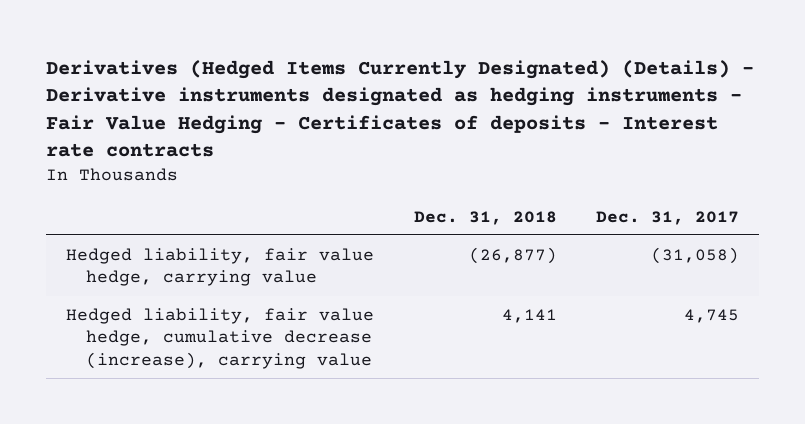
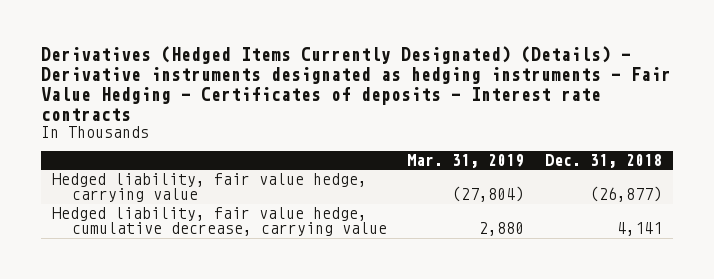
- | Dec. 31, 2018 | Dec. 31, 2017
+ | Mar. 31, 2019 | Dec. 31, 2018
- Hedged liability, fair value hedge, cumulative decrease (increase), carrying value | 4,141 | 4,745
+ Hedged liability, fair value hedge, cumulative decrease, carrying value | 2,880 | 4,141

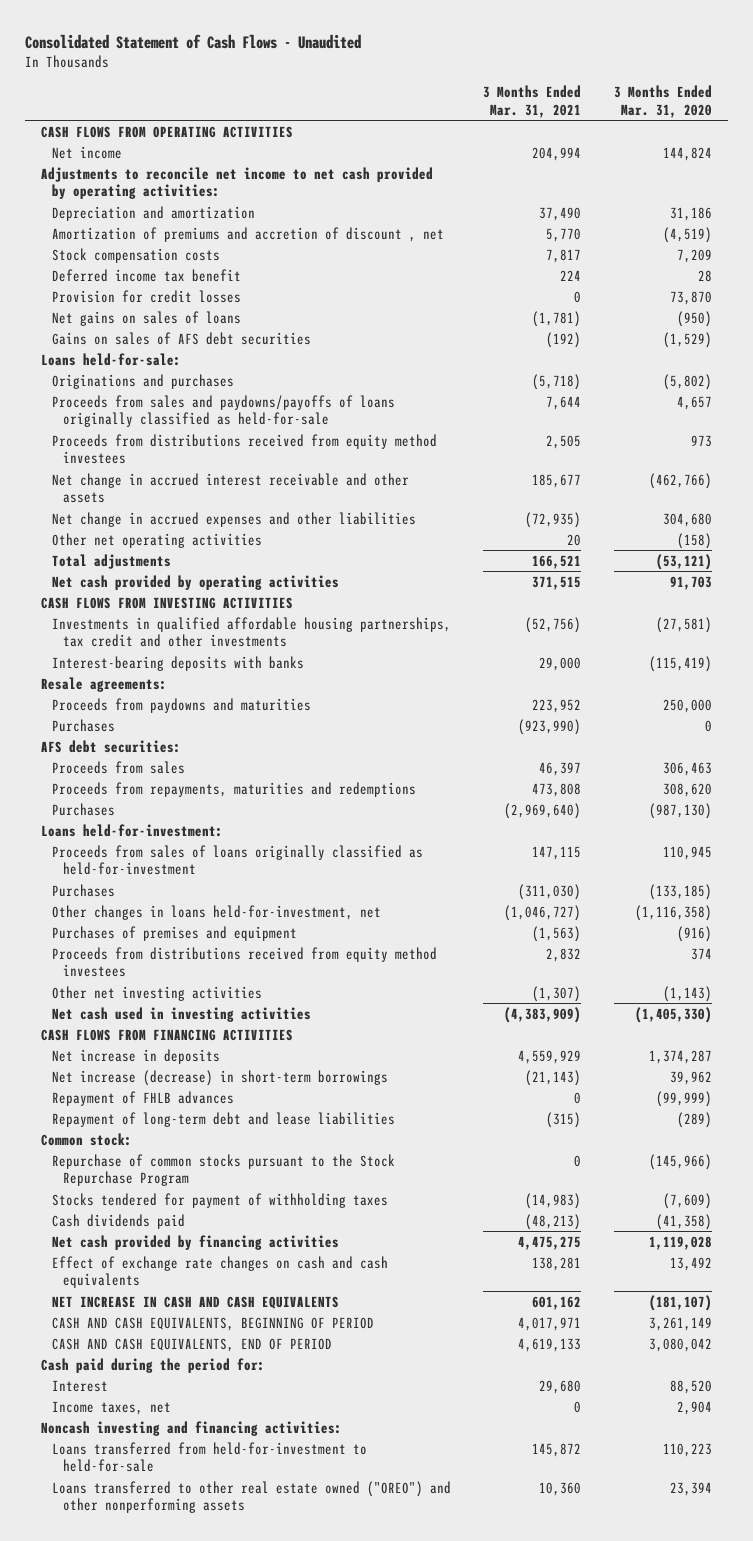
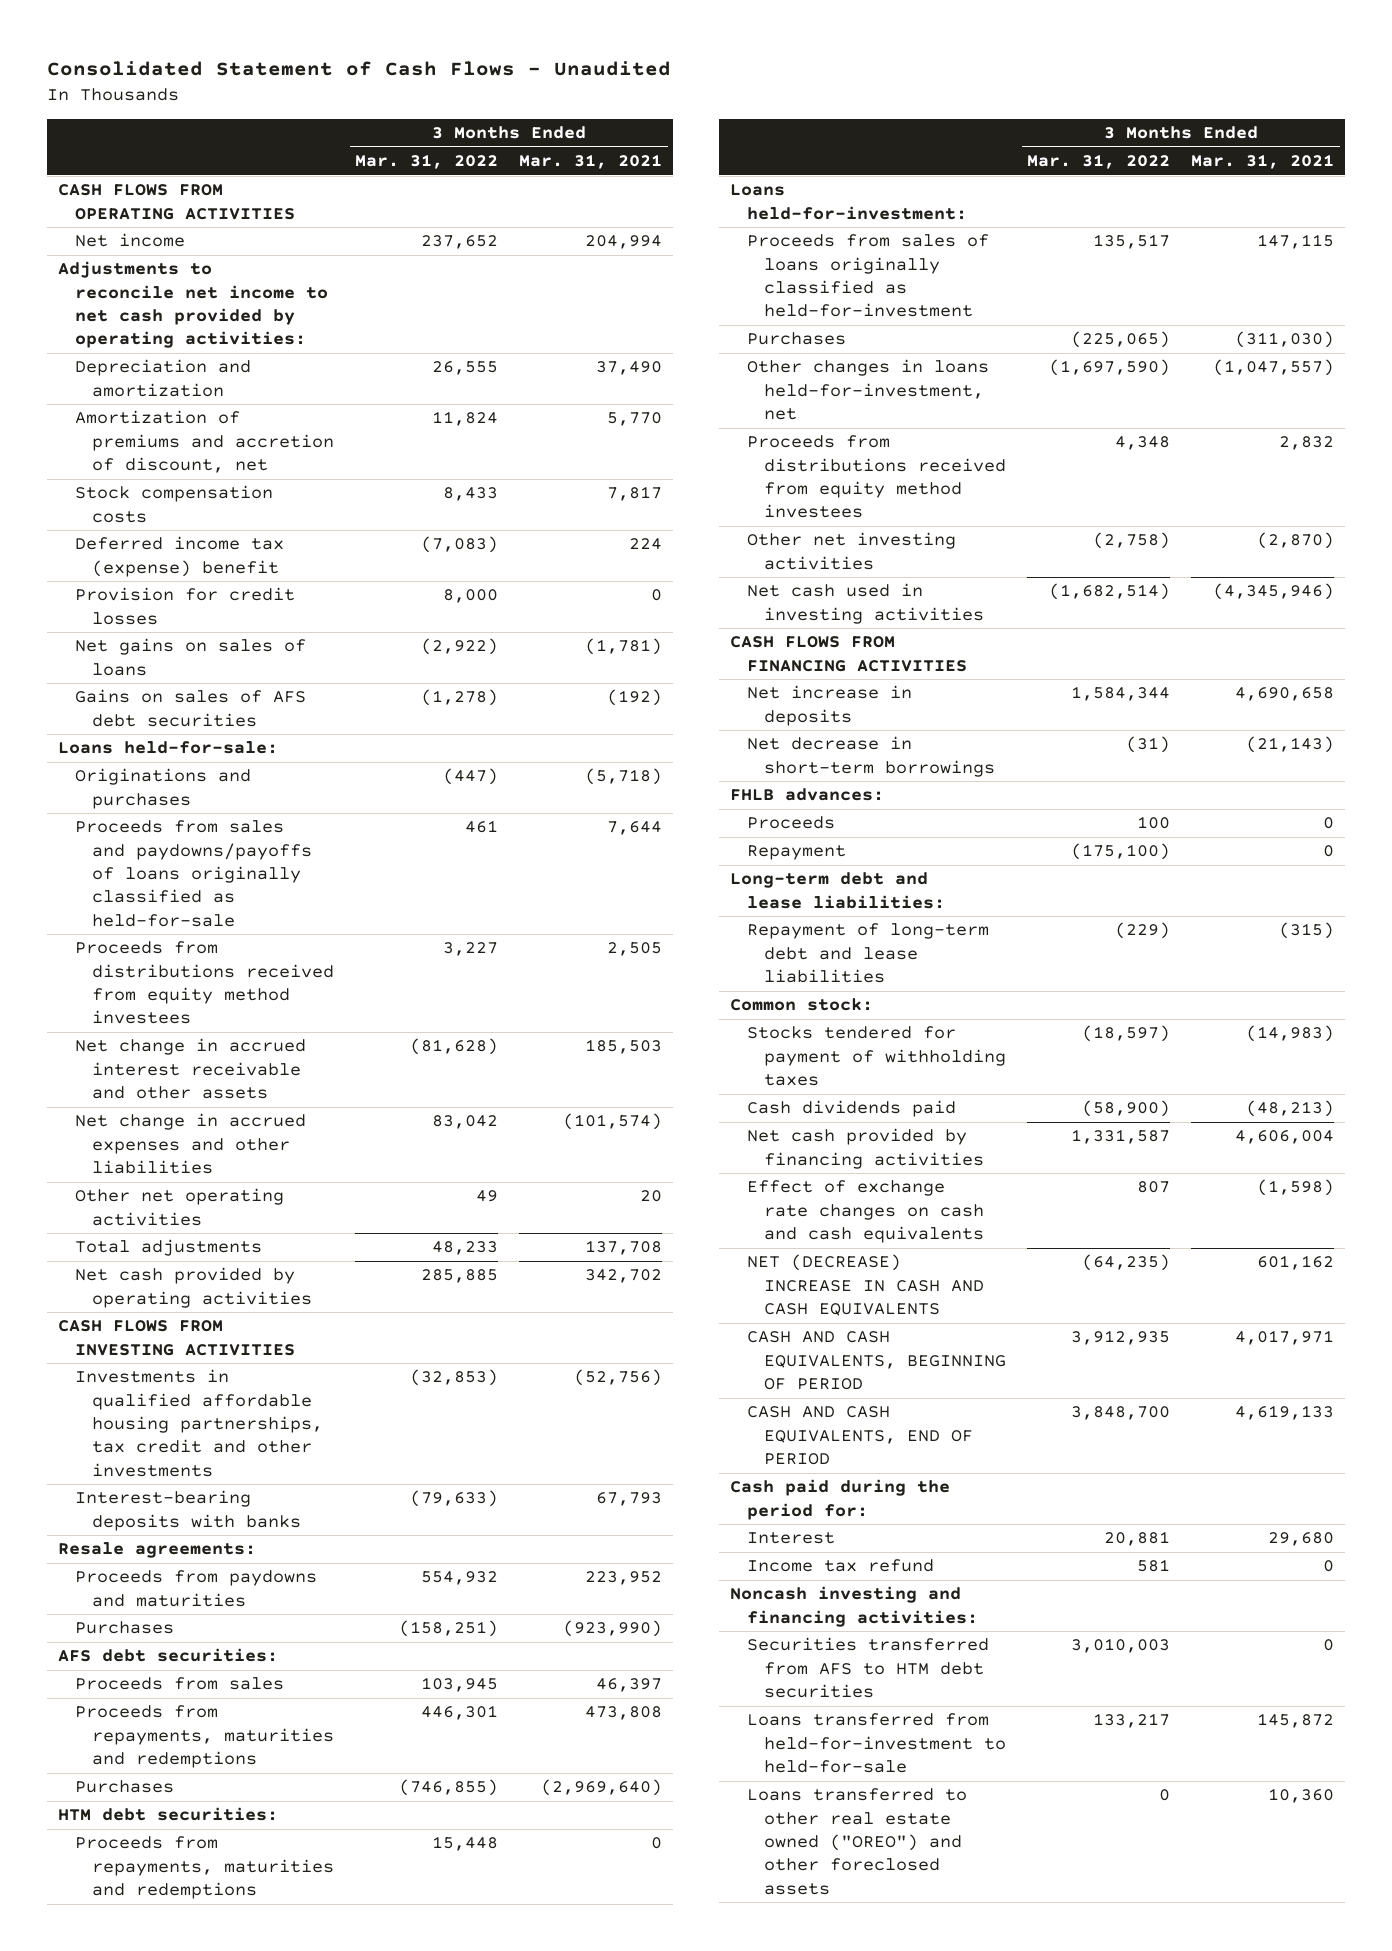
- | 3 Months Ended Mar. 31, 2021 | 3 Months Ended Mar. 31, 2020
+ | 3 Months Ended Mar. 31, 2022 | 3 Months Ended Mar. 31, 2021
- Amortization of premiums and accretion of discount , net | 5,770 | (4,519)
+ Amortization of premiums and accretion of discount, net | 11,824 | 5,770
- Deferred income tax benefit | 224 | 28
+ Deferred income tax (expense) benefit | (7,083) | 224
- Net change in accrued interest receivable and other assets | 185,677 | (462,766)
- Net change in accrued expenses and other liabilities | (72,935) | 304,680
+ Net change in accrued interest receivable and other assets | (81,628) | 185,503
+ Net change in accrued expenses and other liabilities | 83,042 | (101,574)
- Total adjustments | 166,521 | (53,121)
- Net cash provided by operating activities | 371,515 | 91,703
+ Total adjustments | 48,233 | 137,708
+ Net cash provided by operating activities | 285,885 | 342,702
- Interest-bearing deposits with banks | 29,000 | (115,419)
+ Interest-bearing deposits with banks | (79,633) | 67,793
+ HTM debt securities:
+ Proceeds from repayments, maturities and redemptions | 15,448 | 0
- Other changes in loans held-for-investment, net | (1,046,727) | (1,116,358)
- Purchases of premises and equipment | (1,563) | (916)
+ Other changes in loans held-for-investment, net | (1,697,590) | (1,047,557)
- Other net investing activities | (1,307) | (1,143)
- Net cash used in investing activities | (4,383,909) | (1,405,330)
+ Other net investing activities | (2,758) | (2,870)
+ Net cash used in investing activities | (1,682,514) | (4,345,946)
- Net increase in deposits | 4,559,929 | 1,374,287
- Net increase (decrease) in short-term borrowings | (21,143) | 39,962
- Repayment of FHLB advances | 0 | (99,999)
+ Net increase in deposits | 1,584,344 | 4,690,658
+ Net decrease in short-term borrowings | (31) | (21,143)
+ FHLB advances:
+ Proceeds | 100 | 0
+ Repayment | (175,100) | 0
+ Long-term debt and lease liabilities:
- Repurchase of common stocks pursuant to the Stock Repurchase Program | 0 | (145,966)
- Net cash provided by financing activities | 4,475,275 | 1,119,028
- Effect of exchange rate changes on cash and cash equivalents | 138,281 | 13,492
- NET INCREASE IN CASH AND CASH EQUIVALENTS | 601,162 | (181,107)
+ Net cash provided by financing activities | 1,331,587 | 4,606,004
+ Effect of exchange rate changes on cash and cash equivalents | 807 | (1,598)
+ NET (DECREASE) INCREASE IN CASH AND CASH EQUIVALENTS | (64,235) | 601,162
- Income taxes, net | 0 | 2,904
+ Income tax refund | 581 | 0
+ Securities transferred from AFS to HTM debt securities | 3,010,003 | 0
- Loans transferred to other real estate owned ("OREO") and other nonperforming assets | 10,360 | 23,394
+ Loans transferred to other real estate owned ("OREO") and other foreclosed assets | 0 | 10,360

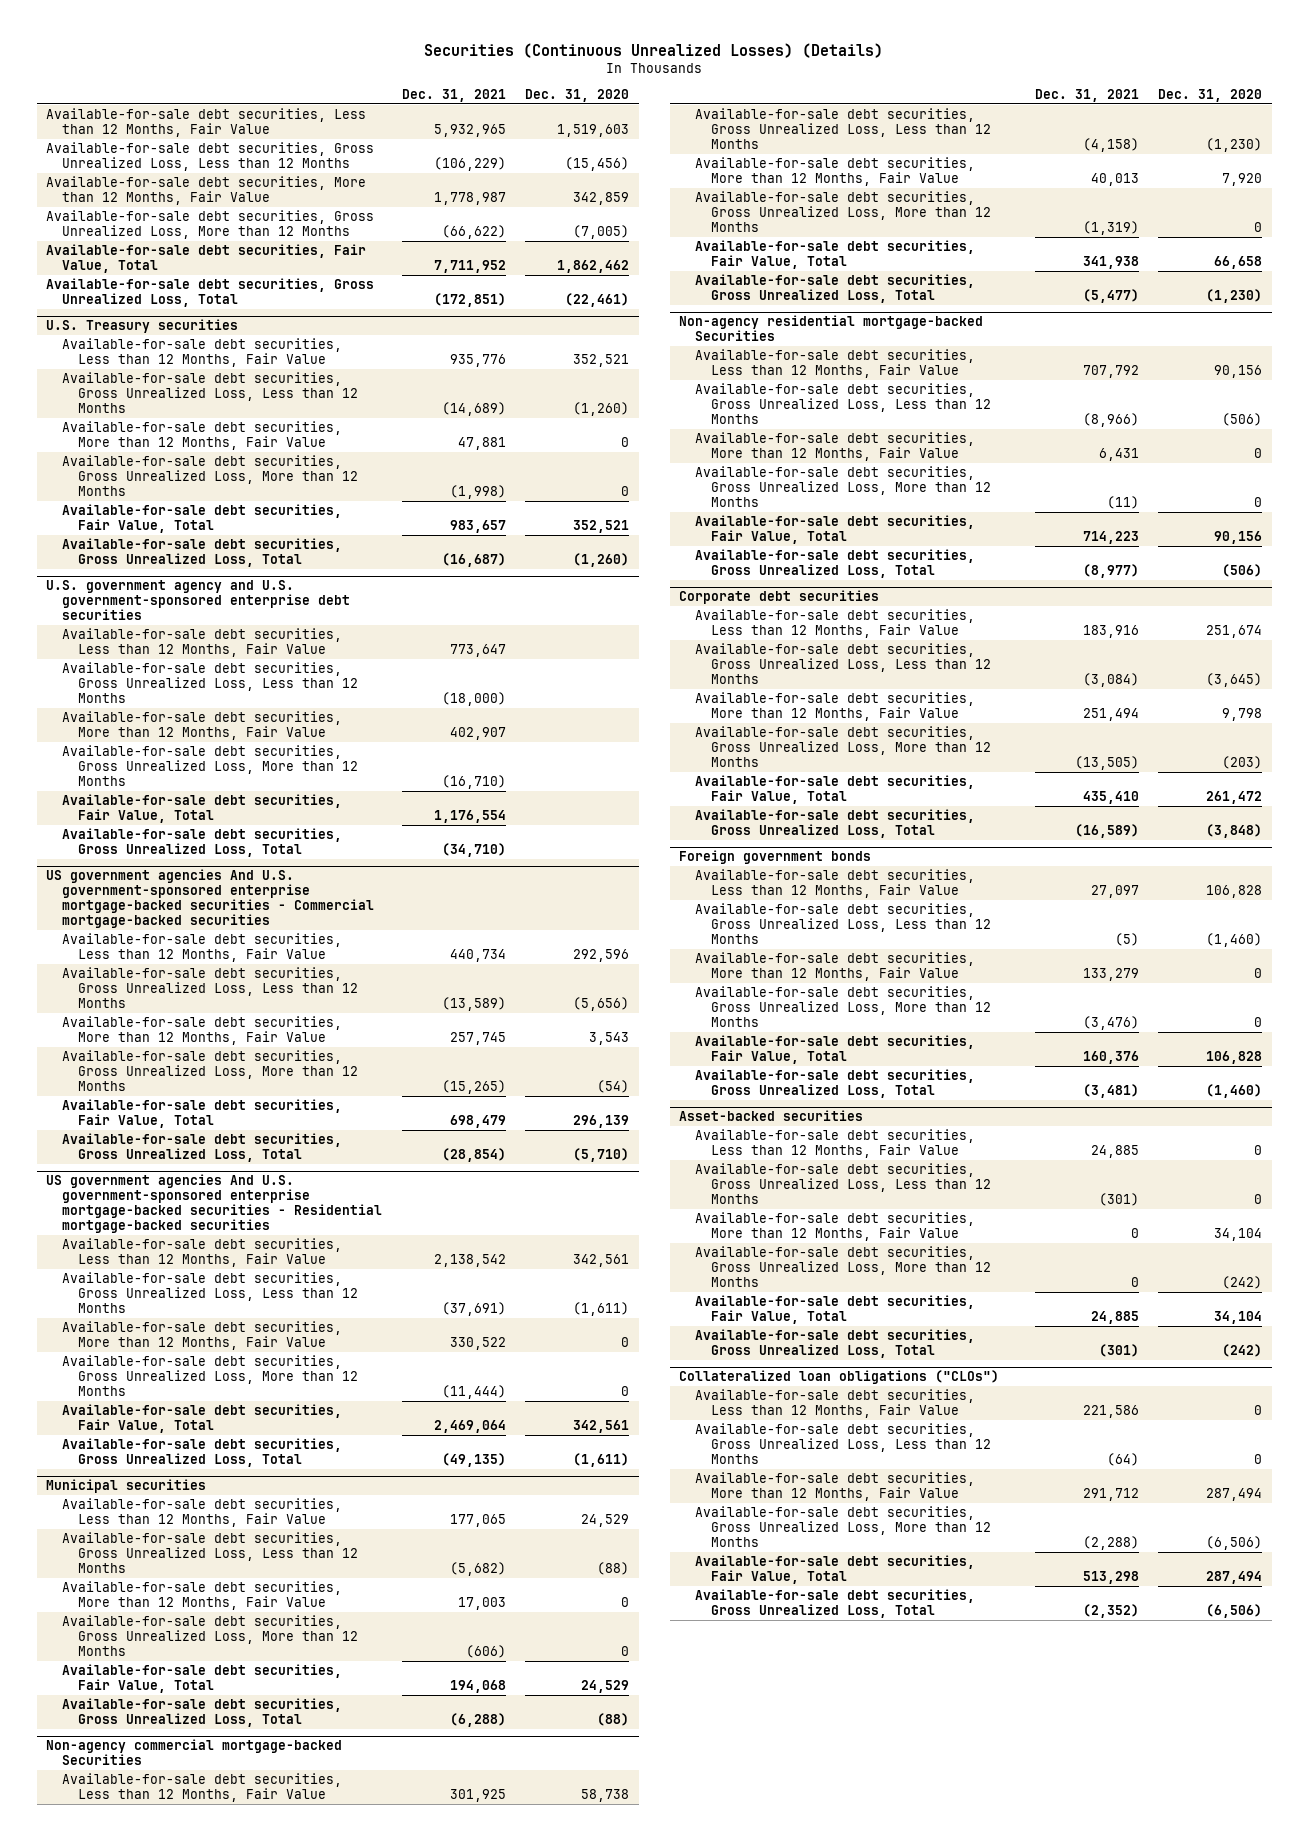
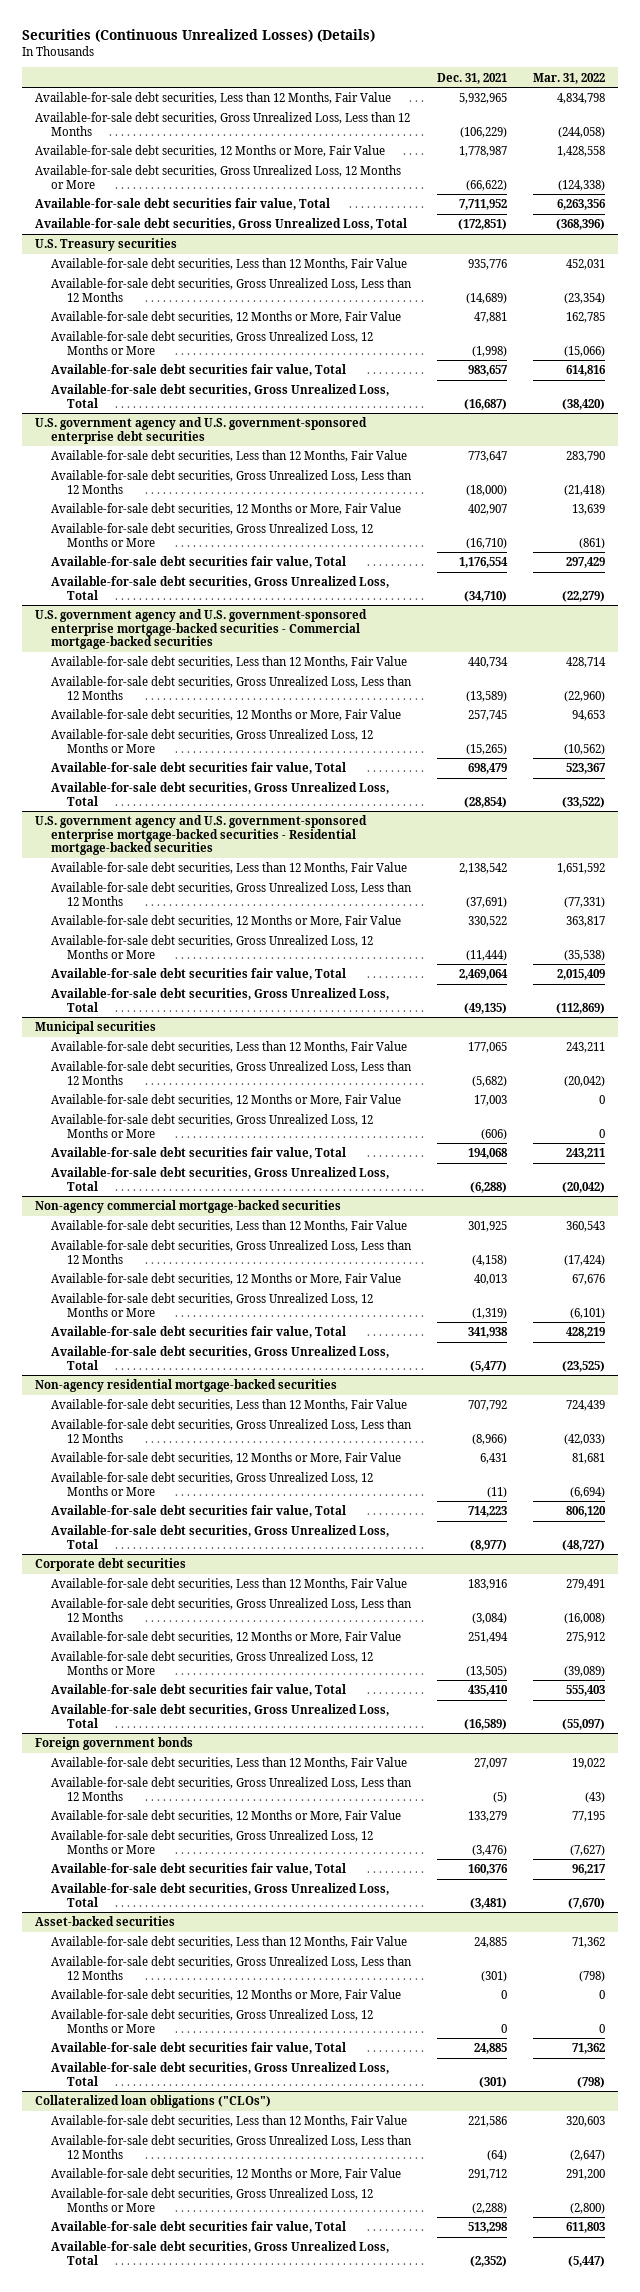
- | Dec. 31, 2021 | Dec. 31, 2020
+ | Dec. 31, 2021 | Mar. 31, 2022
- Available-for-sale debt securities, More than 12 Months, Fair Value | 1,778,987 | 342,859
- Available-for-sale debt securities, Gross Unrealized Loss, More than 12 Months | (66,622) | (7,005)
- Available-for-sale debt securities, Fair Value, Total | 7,711,952 | 1,862,462
+ Available-for-sale debt securities, 12 Months or More, Fair Value | 1,778,987 | 1,428,558
+ Available-for-sale debt securities, Gross Unrealized Loss, 12 Months or More | (66,622) | (124,338)
+ Available-for-sale debt securities fair value, Total | 7,711,952 | 6,263,356
@ U.S. Treasury securities
- Available-for-sale debt securities, More than 12 Months, Fair Value | 47,881 | 0
- Available-for-sale debt securities, Gross Unrealized Loss, More than 12 Months | (1,998) | 0
- Available-for-sale debt securities, Fair Value, Total | 983,657 | 352,521
+ Available-for-sale debt securities, 12 Months or More, Fair Value | 47,881 | 162,785
+ Available-for-sale debt securities, Gross Unrealized Loss, 12 Months or More | (1,998) | (15,066)
+ Available-for-sale debt securities fair value, Total | 983,657 | 614,816
@ U.S. government agency and U.S. government-sponsored enterprise debt securities
- Available-for-sale debt securities, More than 12 Months, Fair Value | 402,907 |
- Available-for-sale debt securities, Gross Unrealized Loss, More than 12 Months | (16,710) |
- Available-for-sale debt securities, Fair Value, Total | 1,176,554 |
+ Available-for-sale debt securities, 12 Months or More, Fair Value | 402,907 | 13,639
+ Available-for-sale debt securities, Gross Unrealized Loss, 12 Months or More | (16,710) | (861)
+ Available-for-sale debt securities fair value, Total | 1,176,554 | 297,429
- US government agencies And U.S. government-sponsored enterprise mortgage-backed securities - Commercial mortgage-backed securities
+ U.S. government agency and U.S. government-sponsored enterprise mortgage-backed securities - Commercial mortgage-backed securities
- Available-for-sale debt securities, More than 12 Months, Fair Value | 257,745 | 3,543
- Available-for-sale debt securities, Gross Unrealized Loss, More than 12 Months | (15,265) | (54)
- Available-for-sale debt securities, Fair Value, Total | 698,479 | 296,139
+ Available-for-sale debt securities, 12 Months or More, Fair Value | 257,745 | 94,653
+ Available-for-sale debt securities, Gross Unrealized Loss, 12 Months or More | (15,265) | (10,562)
+ Available-for-sale debt securities fair value, Total | 698,479 | 523,367
- US government agencies And U.S. government-sponsored enterprise mortgage-backed securities - Residential mortgage-backed securities
+ U.S. government agency and U.S. government-sponsored enterprise mortgage-backed securities - Residential mortgage-backed securities
- Available-for-sale debt securities, More than 12 Months, Fair Value | 330,522 | 0
- Available-for-sale debt securities, Gross Unrealized Loss, More than 12 Months | (11,444) | 0
- Available-for-sale debt securities, Fair Value, Total | 2,469,064 | 342,561
+ Available-for-sale debt securities, 12 Months or More, Fair Value | 330,522 | 363,817
+ Available-for-sale debt securities, Gross Unrealized Loss, 12 Months or More | (11,444) | (35,538)
+ Available-for-sale debt securities fair value, Total | 2,469,064 | 2,015,409
@ Municipal securities
- Available-for-sale debt securities, More than 12 Months, Fair Value | 17,003 | 0
- Available-for-sale debt securities, Gross Unrealized Loss, More than 12 Months | (606) | 0
- Available-for-sale debt securities, Fair Value, Total | 194,068 | 24,529
+ Available-for-sale debt securities, 12 Months or More, Fair Value | 17,003 | 0
+ Available-for-sale debt securities, Gross Unrealized Loss, 12 Months or More | (606) | 0
+ Available-for-sale debt securities fair value, Total | 194,068 | 243,211
- Non-agency commercial mortgage-backed Securities
+ Non-agency commercial mortgage-backed securities
- Available-for-sale debt securities, More than 12 Months, Fair Value | 40,013 | 7,920
- Available-for-sale debt securities, Gross Unrealized Loss, More than 12 Months | (1,319) | 0
- Available-for-sale debt securities, Fair Value, Total | 341,938 | 66,658
+ Available-for-sale debt securities, 12 Months or More, Fair Value | 40,013 | 67,676
+ Available-for-sale debt securities, Gross Unrealized Loss, 12 Months or More | (1,319) | (6,101)
+ Available-for-sale debt securities fair value, Total | 341,938 | 428,219
- Non-agency residential mortgage-backed Securities
+ Non-agency residential mortgage-backed securities
- Available-for-sale debt securities, More than 12 Months, Fair Value | 6,431 | 0
- Available-for-sale debt securities, Gross Unrealized Loss, More than 12 Months | (11) | 0
- Available-for-sale debt securities, Fair Value, Total | 714,223 | 90,156
+ Available-for-sale debt securities, 12 Months or More, Fair Value | 6,431 | 81,681
+ Available-for-sale debt securities, Gross Unrealized Loss, 12 Months or More | (11) | (6,694)
+ Available-for-sale debt securities fair value, Total | 714,223 | 806,120
@ Corporate debt securities
- Available-for-sale debt securities, More than 12 Months, Fair Value | 251,494 | 9,798
- Available-for-sale debt securities, Gross Unrealized Loss, More than 12 Months | (13,505) | (203)
- Available-for-sale debt securities, Fair Value, Total | 435,410 | 261,472
+ Available-for-sale debt securities, 12 Months or More, Fair Value | 251,494 | 275,912
+ Available-for-sale debt securities, Gross Unrealized Loss, 12 Months or More | (13,505) | (39,089)
+ Available-for-sale debt securities fair value, Total | 435,410 | 555,403
@ Foreign government bonds
- Available-for-sale debt securities, More than 12 Months, Fair Value | 133,279 | 0
- Available-for-sale debt securities, Gross Unrealized Loss, More than 12 Months | (3,476) | 0
- Available-for-sale debt securities, Fair Value, Total | 160,376 | 106,828
+ Available-for-sale debt securities, 12 Months or More, Fair Value | 133,279 | 77,195
+ Available-for-sale debt securities, Gross Unrealized Loss, 12 Months or More | (3,476) | (7,627)
+ Available-for-sale debt securities fair value, Total | 160,376 | 96,217
@ Asset-backed securities
- Available-for-sale debt securities, More than 12 Months, Fair Value | 0 | 34,104
- Available-for-sale debt securities, Gross Unrealized Loss, More than 12 Months | 0 | (242)
- Available-for-sale debt securities, Fair Value, Total | 24,885 | 34,104
+ Available-for-sale debt securities, 12 Months or More, Fair Value | 0 | 0
+ Available-for-sale debt securities, Gross Unrealized Loss, 12 Months or More | 0 | 0
+ Available-for-sale debt securities fair value, Total | 24,885 | 71,362
@ Collateralized loan obligations ("CLOs")
- Available-for-sale debt securities, More than 12 Months, Fair Value | 291,712 | 287,494
- Available-for-sale debt securities, Gross Unrealized Loss, More than 12 Months | (2,288) | (6,506)
- Available-for-sale debt securities, Fair Value, Total | 513,298 | 287,494
+ Available-for-sale debt securities, 12 Months or More, Fair Value | 291,712 | 291,200
+ Available-for-sale debt securities, Gross Unrealized Loss, 12 Months or More | (2,288) | (2,800)
+ Available-for-sale debt securities fair value, Total | 513,298 | 611,803

